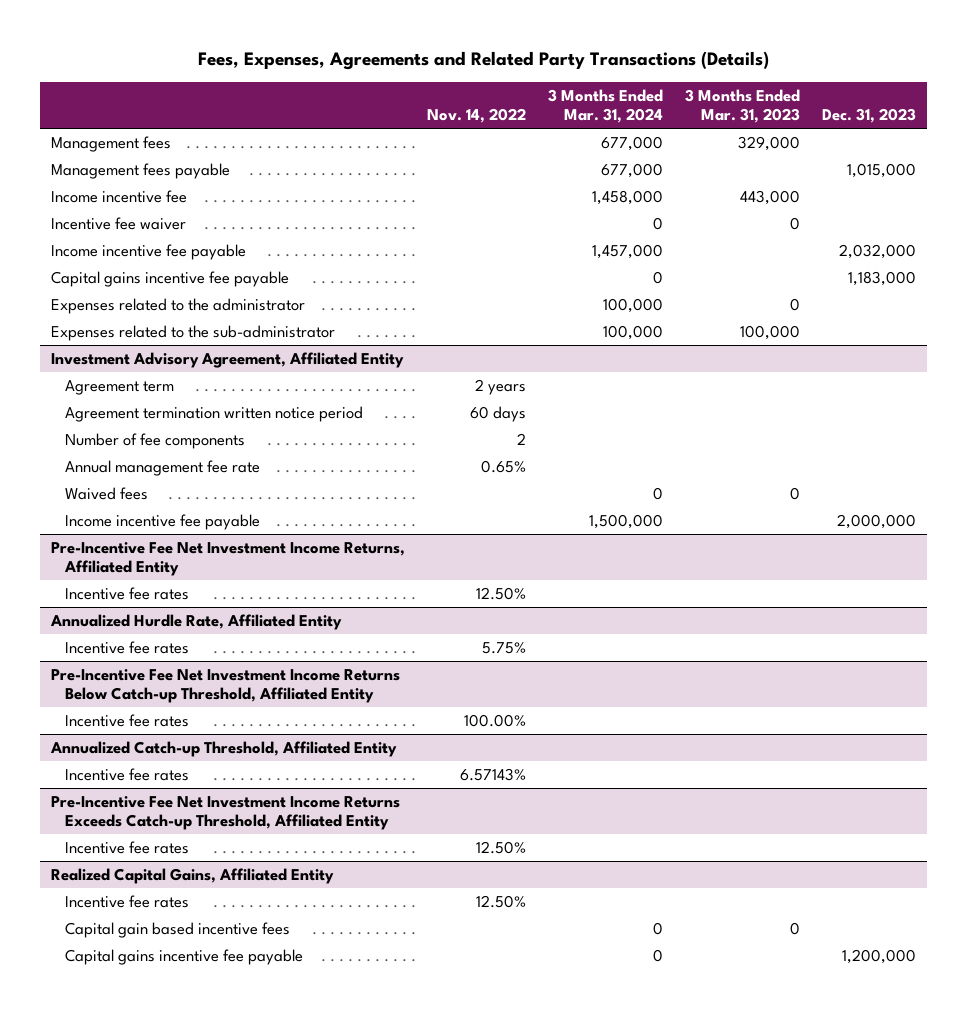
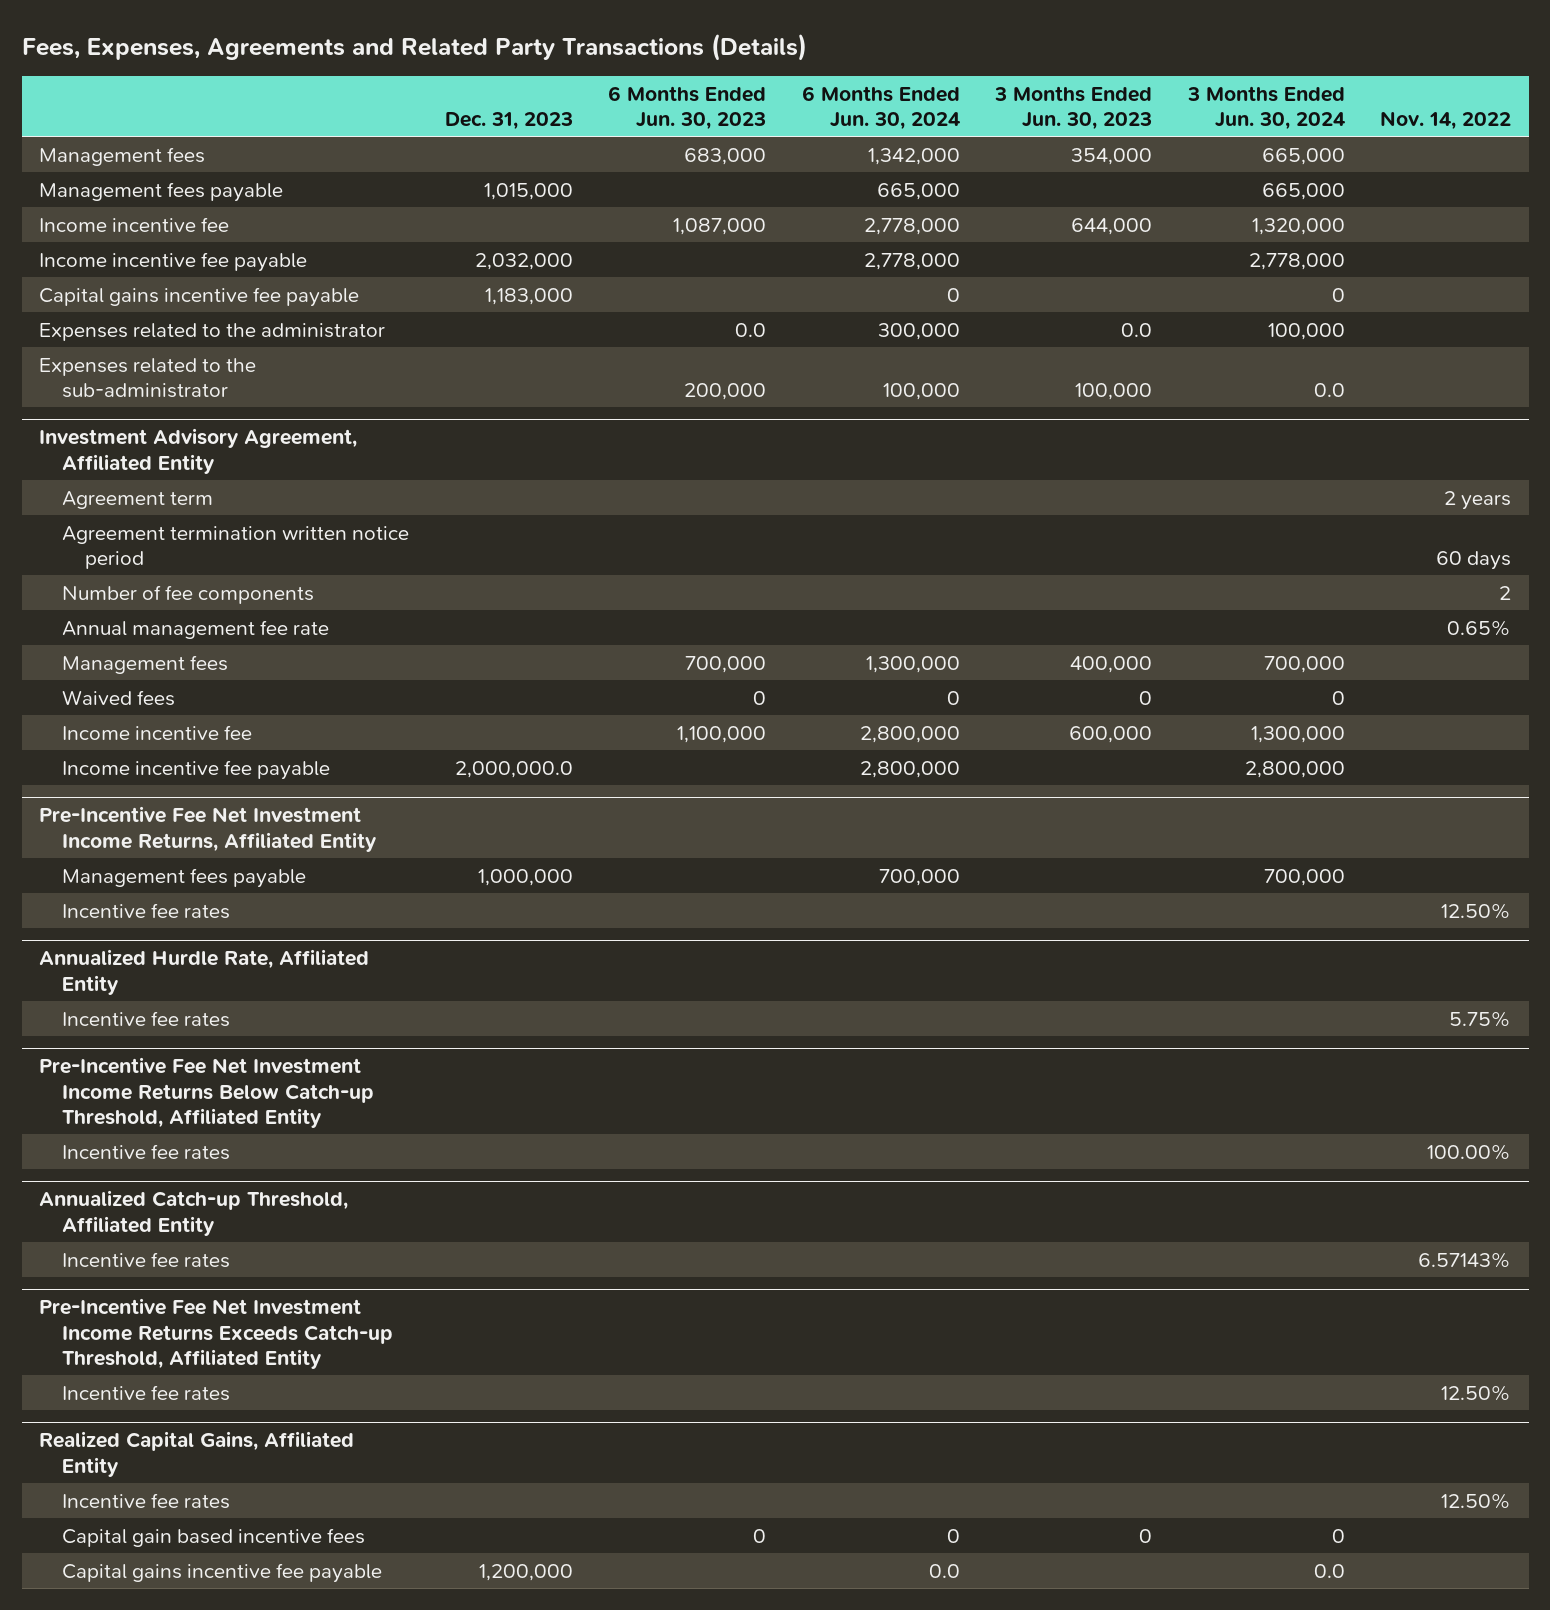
- | Nov. 14, 2022 | 3 Months Ended Mar. 31, 2024 | 3 Months Ended Mar. 31, 2023 | Dec. 31, 2023
+ | Dec. 31, 2023 | 6 Months Ended Jun. 30, 2023 | 6 Months Ended Jun. 30, 2024 | 3 Months Ended Jun. 30, 2023 | 3 Months Ended Jun. 30, 2024 | Nov. 14, 2022
- Incentive fee waiver | | 0 | 0 |
@ Investment Advisory Agreement, Affiliated Entity
+ Management fees | | 700,000 | 1,300,000 | 400,000 | 700,000 |
- Income incentive fee payable | | 1,500,000 | | 2,000,000
+ Income incentive fee | | 1,100,000 | 2,800,000 | 600,000 | 1,300,000 |
+ Income incentive fee payable | 2,000,000.0 | | 2,800,000 | | 2,800,000 |
@ Pre-Incentive Fee Net Investment Income Returns, Affiliated Entity
+ Management fees payable | 1,000,000 | | 700,000 | | 700,000 |

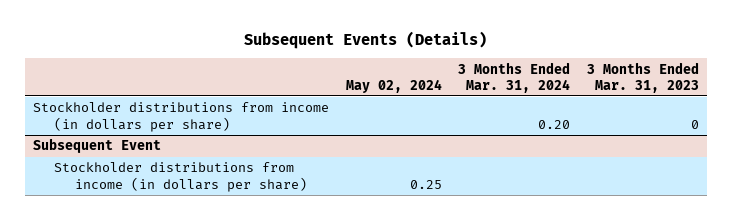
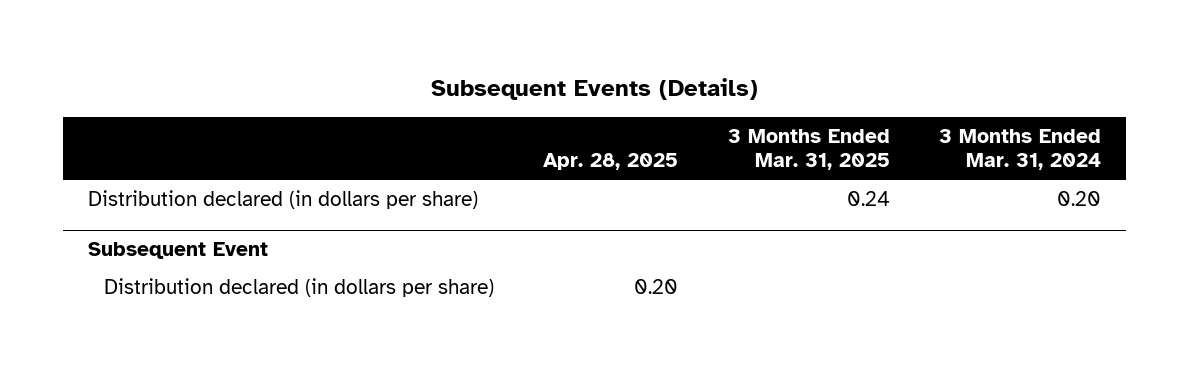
- | May 02, 2024 | 3 Months Ended Mar. 31, 2024 | 3 Months Ended Mar. 31, 2023
+ | Apr. 28, 2025 | 3 Months Ended Mar. 31, 2025 | 3 Months Ended Mar. 31, 2024
- Stockholder distributions from income (in dollars per share) | | 0.20 | 0
+ Distribution declared (in dollars per share) | | 0.24 | 0.20
@ Subsequent Event
- Stockholder distributions from income (in dollars per share) | 0.25 | |
+ Distribution declared (in dollars per share) | 0.20 | |

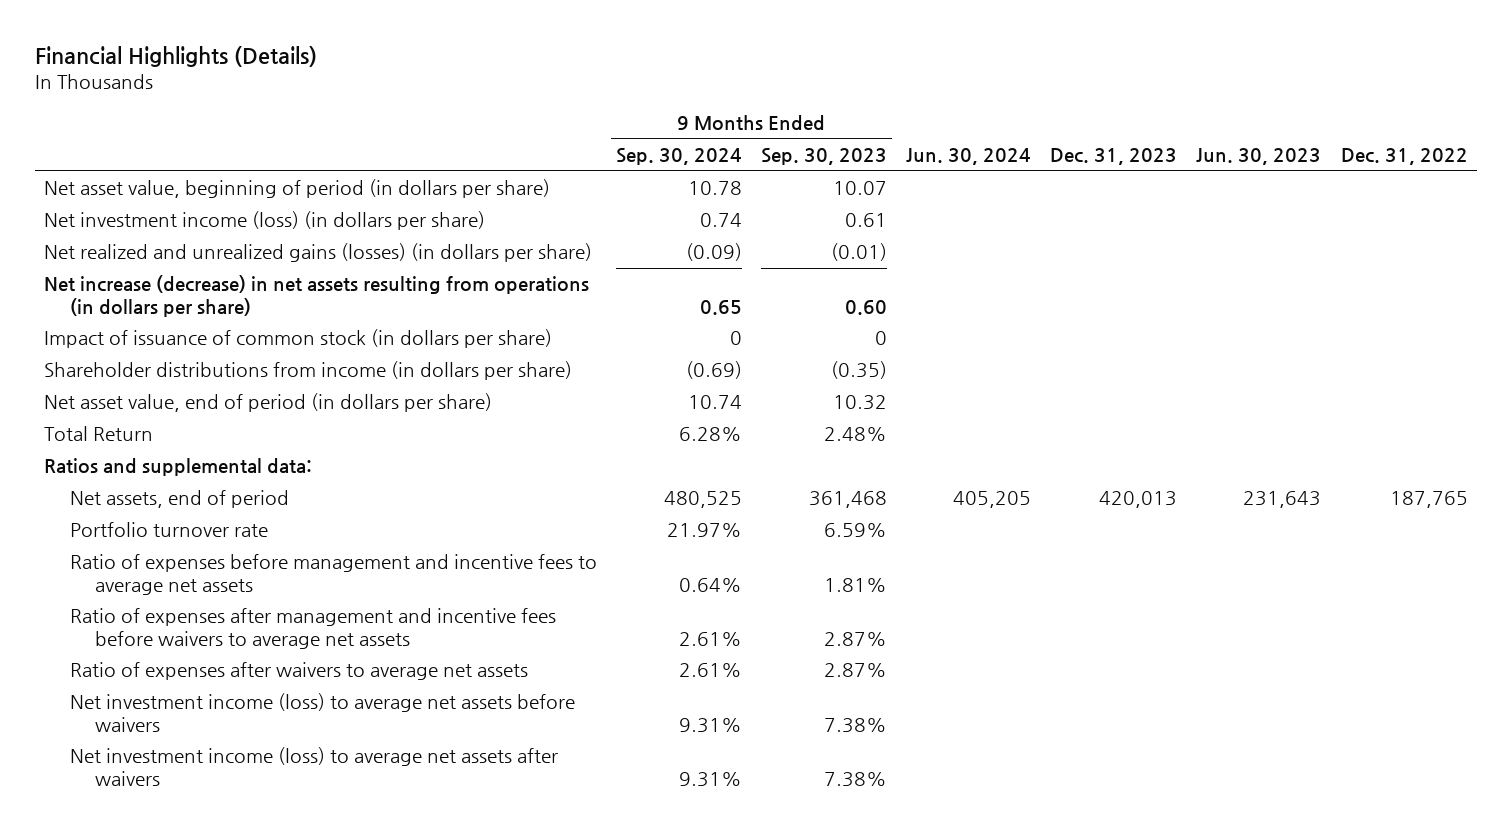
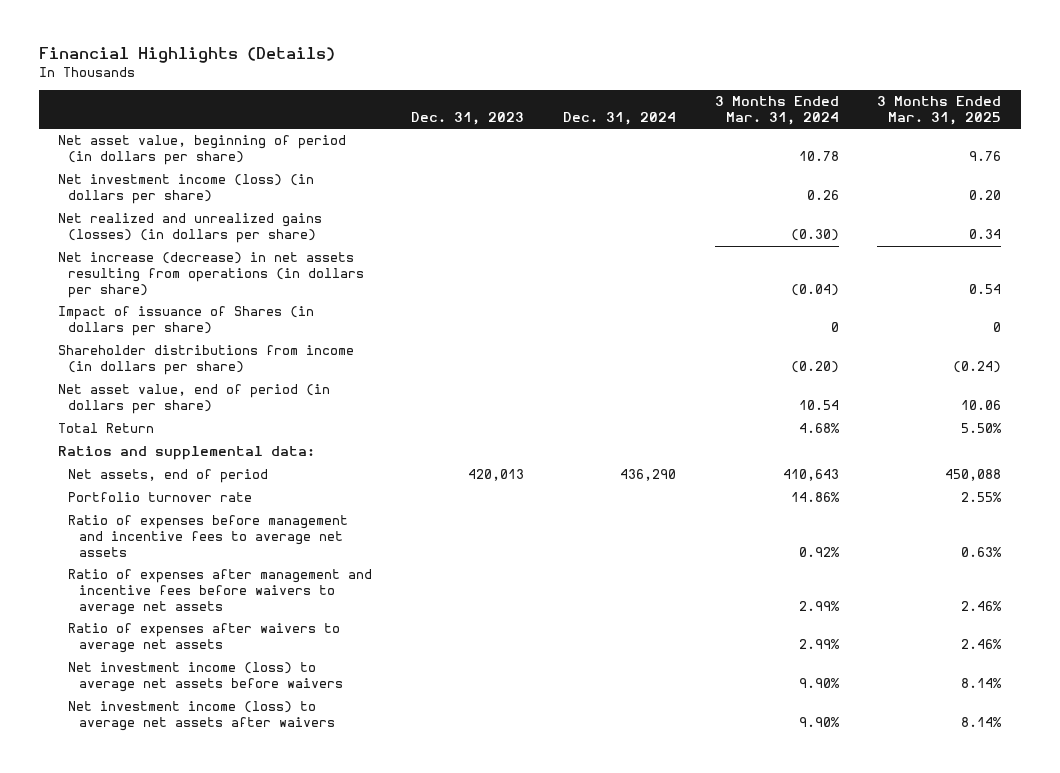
- | 9 Months Ended Sep. 30, 2024 | 9 Months Ended Sep. 30, 2023 | Jun. 30, 2024 | Dec. 31, 2023 | Jun. 30, 2023 | Dec. 31, 2022
+ | Dec. 31, 2023 | Dec. 31, 2024 | 3 Months Ended Mar. 31, 2024 | 3 Months Ended Mar. 31, 2025
- Impact of issuance of common stock (in dollars per share) | 0 | 0 | | | |
+ Impact of issuance of Shares (in dollars per share) | | | 0 | 0

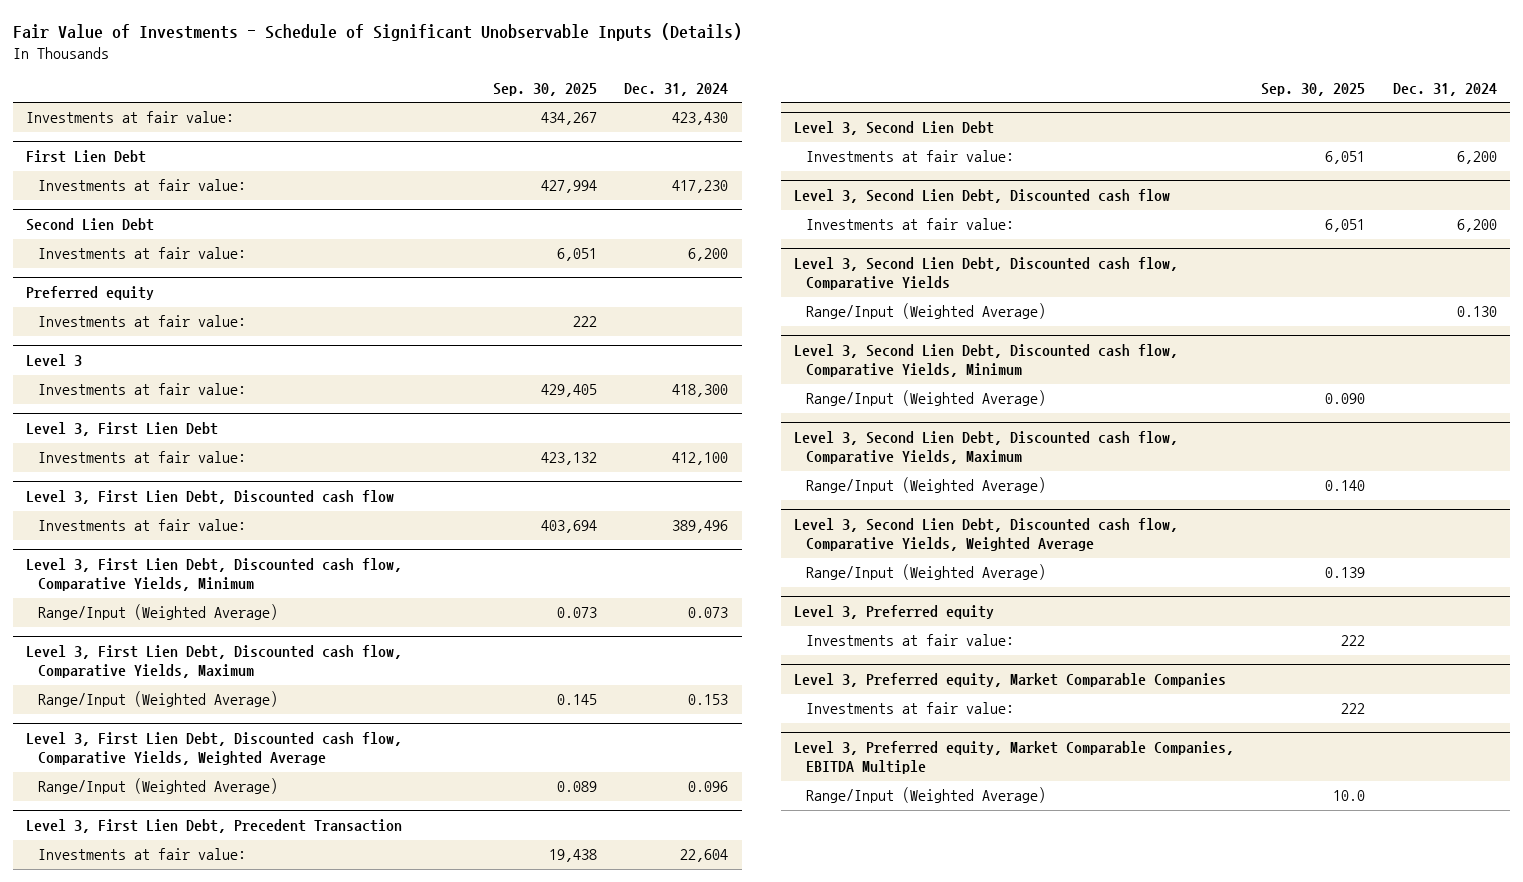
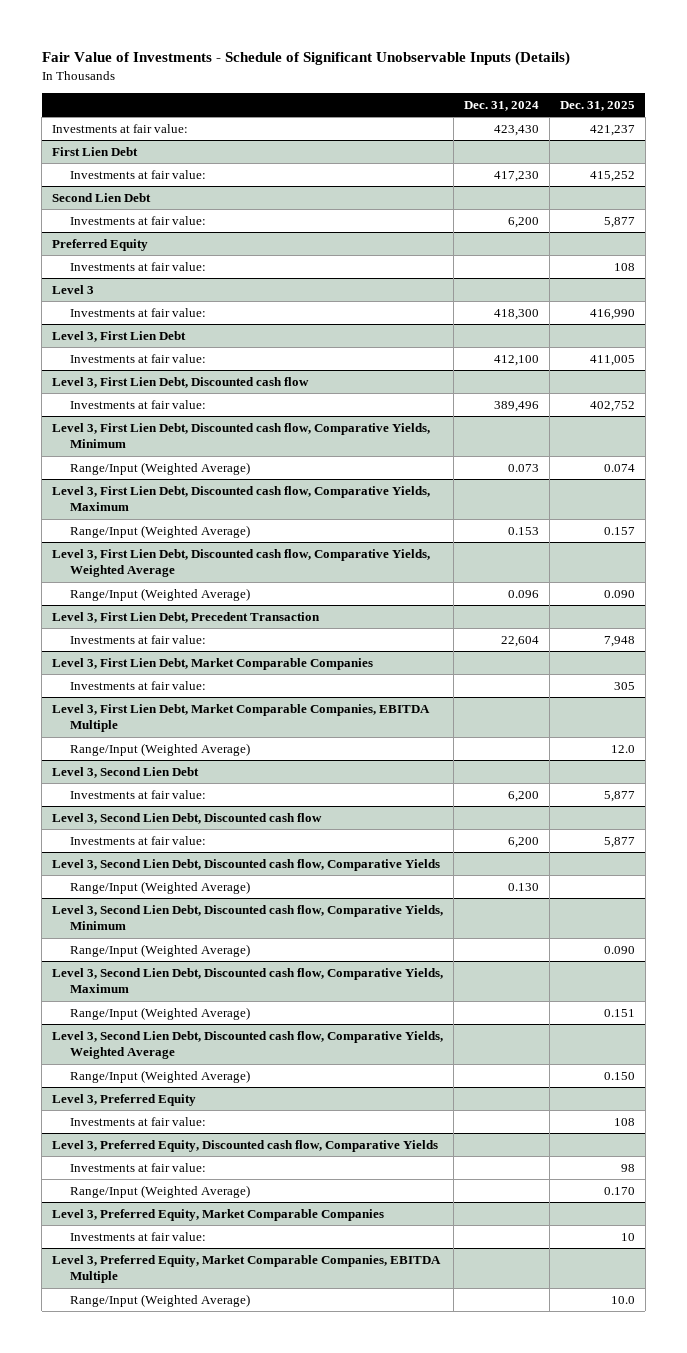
- | Sep. 30, 2025 | Dec. 31, 2024
+ | Dec. 31, 2024 | Dec. 31, 2025
- Preferred equity
+ Preferred Equity
+ Level 3, First Lien Debt, Market Comparable Companies
+ Investments at fair value: | | 305
+ Level 3, First Lien Debt, Market Comparable Companies, EBITDA Multiple
+ Range/Input (Weighted Average) | | 12.0
- Level 3, Preferred equity
+ Level 3, Preferred Equity
- Level 3, Preferred equity, Market Comparable Companies
+ Level 3, Preferred Equity, Discounted cash flow, Comparative Yields
+ Investments at fair value: | | 98
+ Range/Input (Weighted Average) | | 0.170
+ Level 3, Preferred Equity, Market Comparable Companies
- Level 3, Preferred equity, Market Comparable Companies, EBITDA Multiple
+ Level 3, Preferred Equity, Market Comparable Companies, EBITDA Multiple

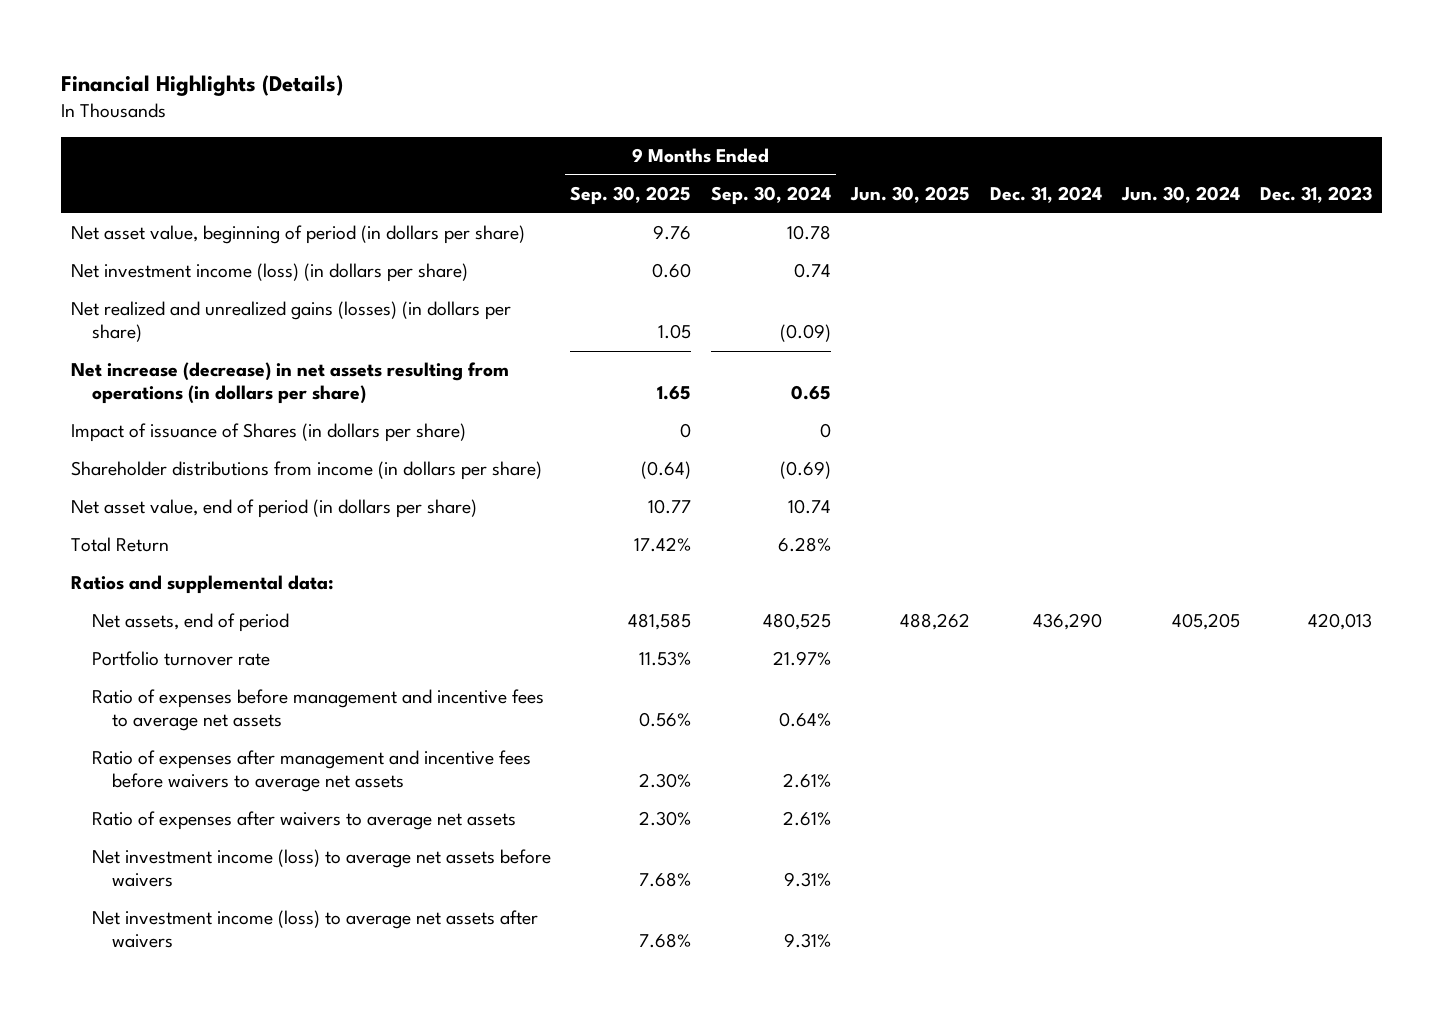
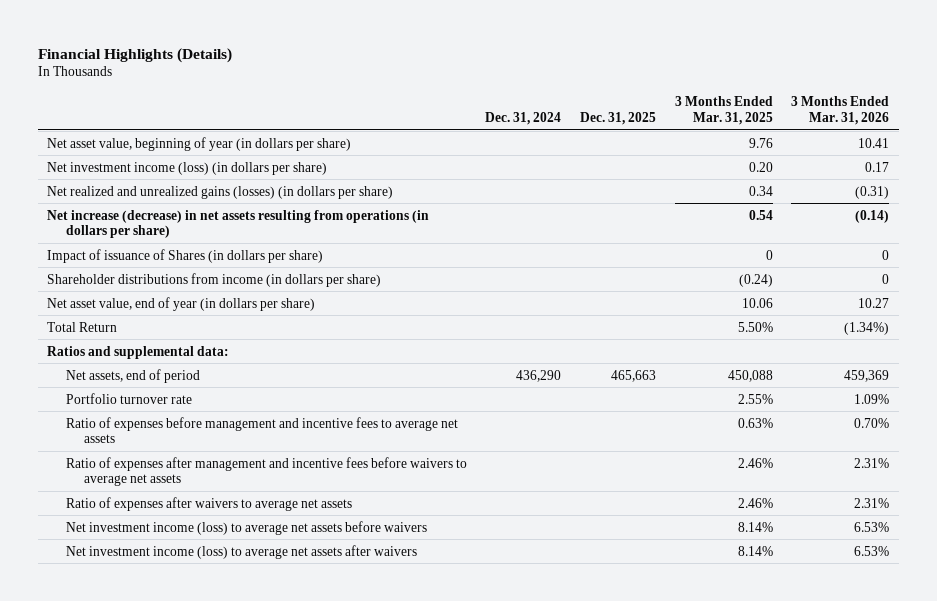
- | 9 Months Ended Sep. 30, 2025 | 9 Months Ended Sep. 30, 2024 | Jun. 30, 2025 | Dec. 31, 2024 | Jun. 30, 2024 | Dec. 31, 2023
+ | Dec. 31, 2024 | Dec. 31, 2025 | 3 Months Ended Mar. 31, 2025 | 3 Months Ended Mar. 31, 2026
- Net asset value, beginning of period (in dollars per share) | 9.76 | 10.78 | | | |
+ Net asset value, beginning of year (in dollars per share) | | | 9.76 | 10.41
- Net asset value, end of period (in dollars per share) | 10.77 | 10.74 | | | |
+ Net asset value, end of year (in dollars per share) | | | 10.06 | 10.27

